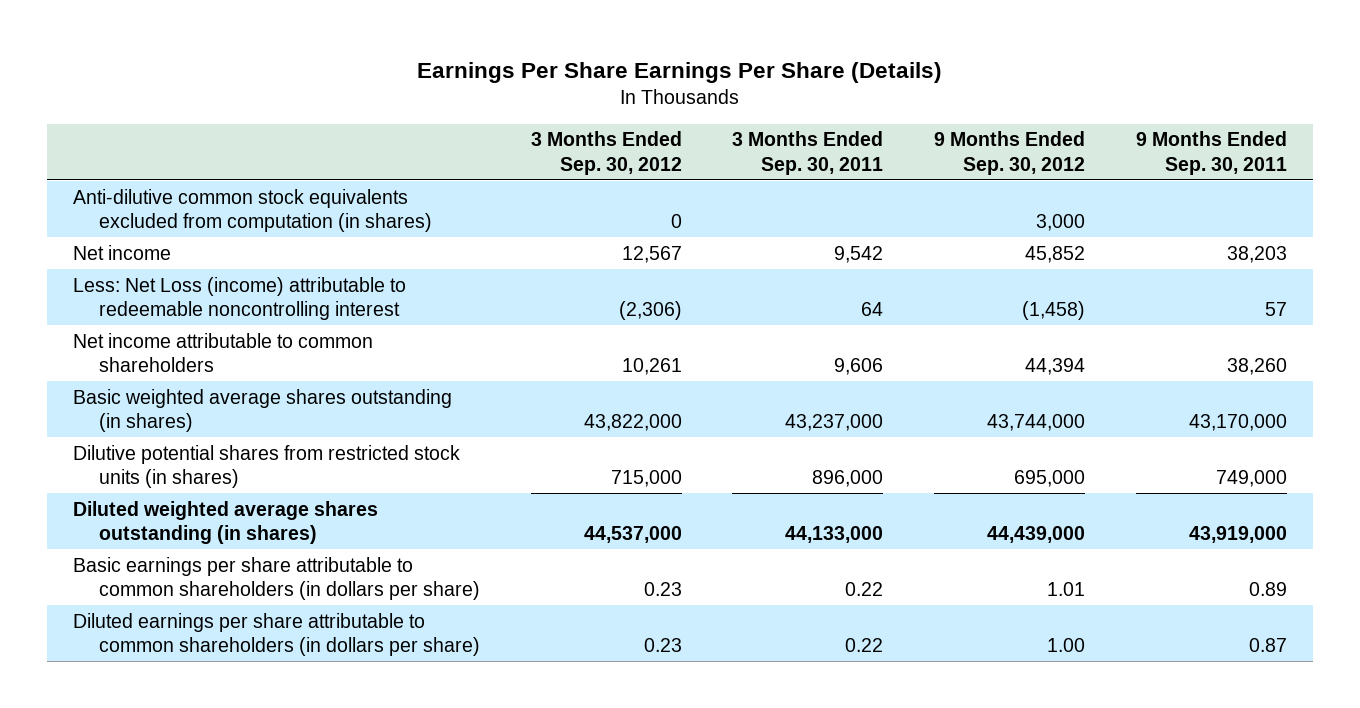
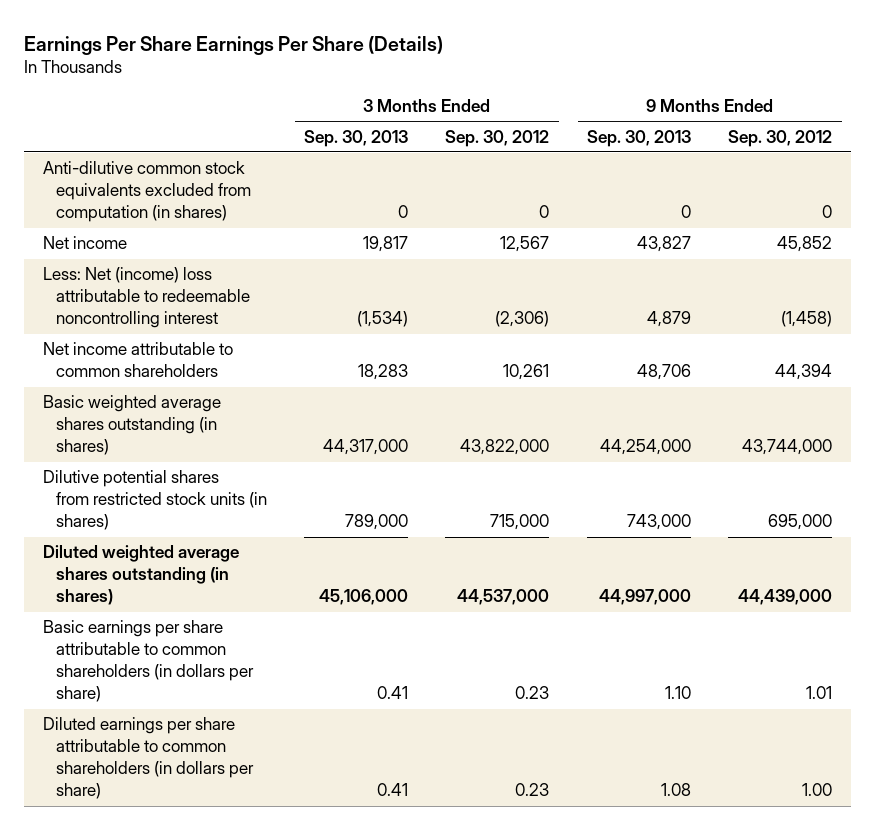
- | 3 Months Ended Sep. 30, 2012 | 3 Months Ended Sep. 30, 2011 | 9 Months Ended Sep. 30, 2012 | 9 Months Ended Sep. 30, 2011
+ | 3 Months Ended Sep. 30, 2013 | 3 Months Ended Sep. 30, 2012 | 9 Months Ended Sep. 30, 2013 | 9 Months Ended Sep. 30, 2012
- Anti-dilutive common stock equivalents excluded from computation (in shares) | 0 | | 3,000 |
+ Anti-dilutive common stock equivalents excluded from computation (in shares) | 0 | 0 | 0 | 0
- Less: Net Loss (income) attributable to redeemable noncontrolling interest | (2,306) | 64 | (1,458) | 57
+ Less: Net (income) loss attributable to redeemable noncontrolling interest | (1,534) | (2,306) | 4,879 | (1,458)

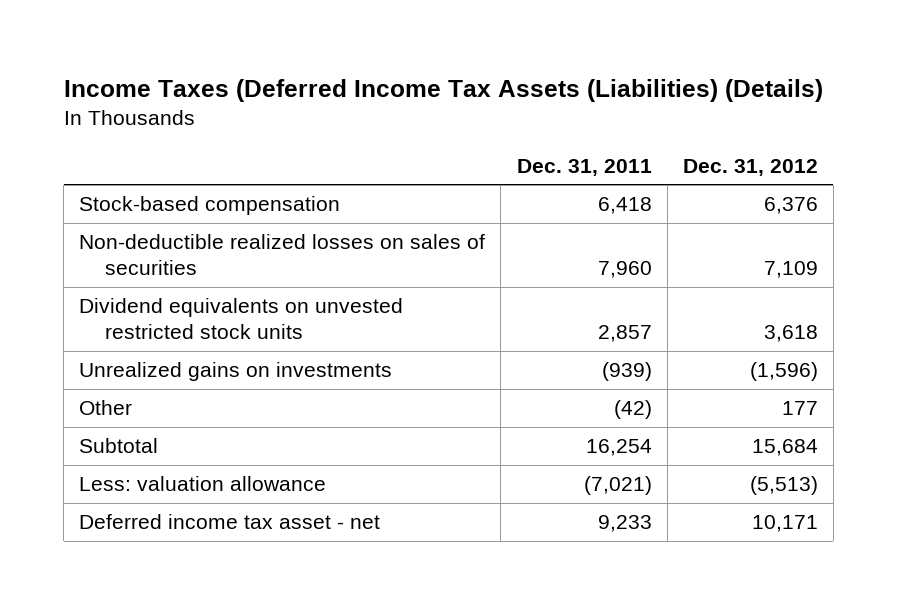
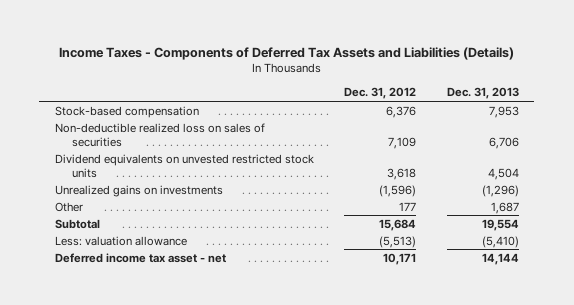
- Income Taxes (Deferred Income Tax Assets (Liabilities) (Details)
+ Income Taxes - Components of Deferred Tax Assets and Liabilities (Details)
- | Dec. 31, 2011 | Dec. 31, 2012
+ | Dec. 31, 2012 | Dec. 31, 2013
- Non-deductible realized losses on sales of securities | 7,960 | 7,109
+ Non-deductible realized loss on sales of securities | 7,109 | 6,706

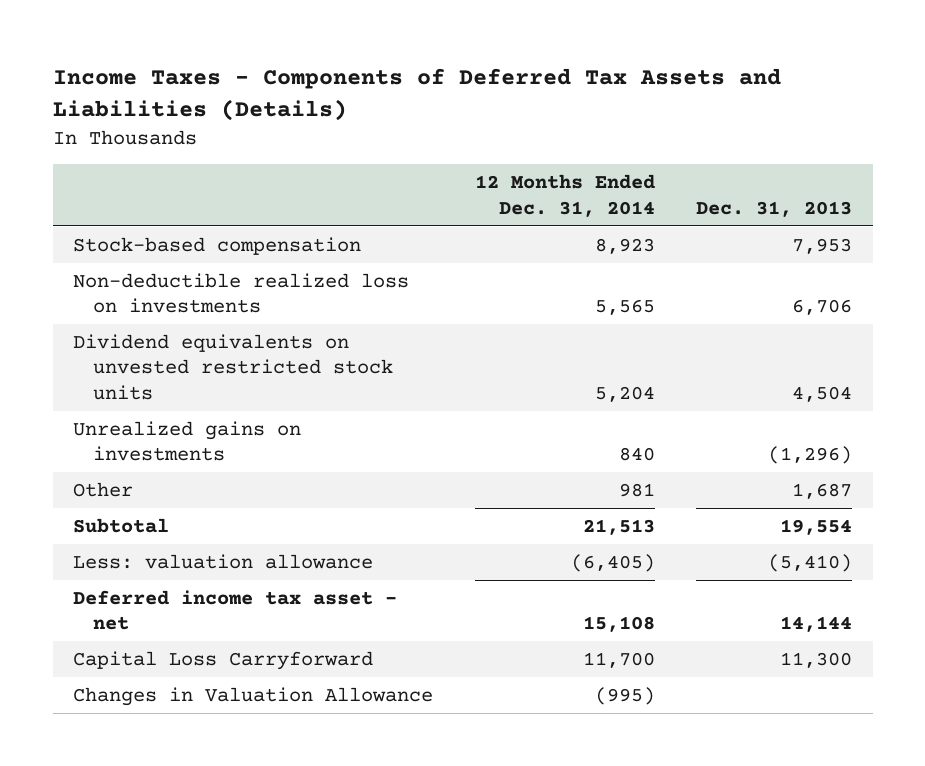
- | Dec. 31, 2012 | Dec. 31, 2013
+ | 12 Months Ended Dec. 31, 2014 | Dec. 31, 2013
- Non-deductible realized loss on sales of securities | 7,109 | 6,706
+ Non-deductible realized loss on investments | 5,565 | 6,706
+ Capital Loss Carryforward | 11,700 | 11,300
+ Changes in Valuation Allowance | (995) |

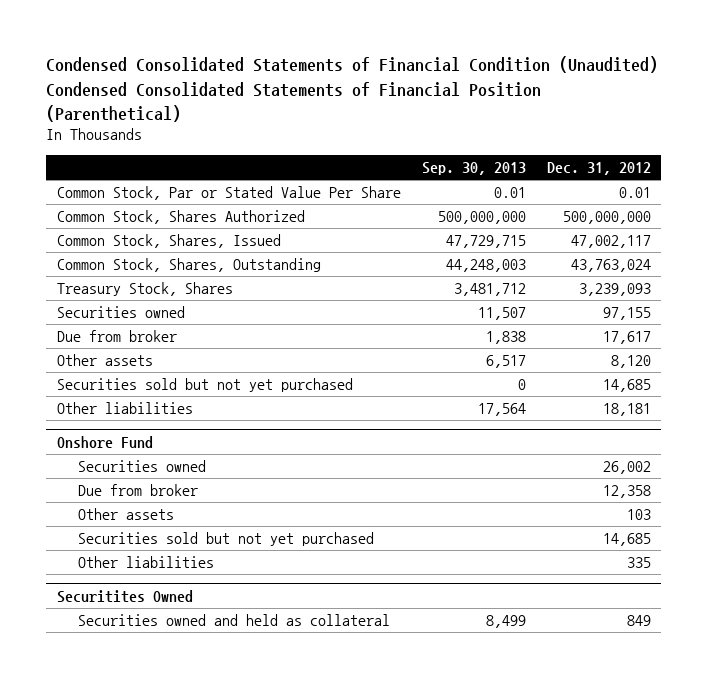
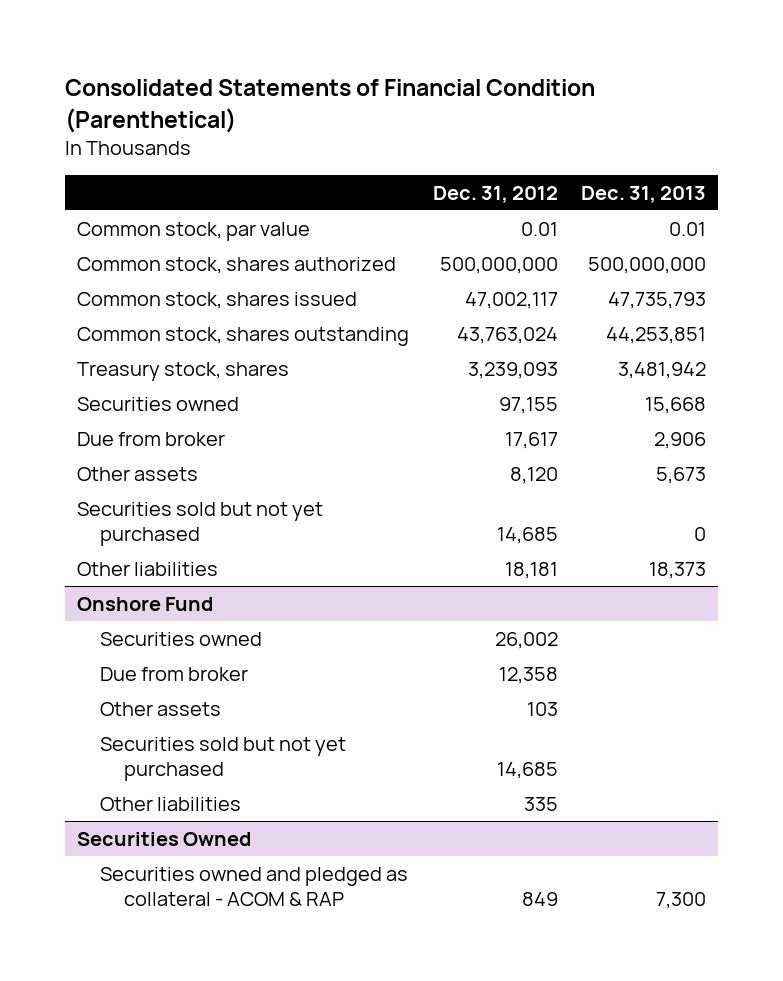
- Condensed Consolidated Statements of Financial Condition (Unaudited) Condensed Consolidated Statements of Financial Position (Parenthetical)
+ Consolidated Statements of Financial Condition (Parenthetical)
- | Sep. 30, 2013 | Dec. 31, 2012
+ | Dec. 31, 2012 | Dec. 31, 2013
- Common Stock, Par or Stated Value Per Share | 0.01 | 0.01
- Common Stock, Shares Authorized | 500,000,000 | 500,000,000
- Common Stock, Shares, Issued | 47,729,715 | 47,002,117
- Common Stock, Shares, Outstanding | 44,248,003 | 43,763,024
- Treasury Stock, Shares | 3,481,712 | 3,239,093
+ Common stock, par value | 0.01 | 0.01
+ Common stock, shares authorized | 500,000,000 | 500,000,000
+ Common stock, shares issued | 47,002,117 | 47,735,793
+ Common stock, shares outstanding | 43,763,024 | 44,253,851
+ Treasury stock, shares | 3,239,093 | 3,481,942
- Securitites Owned
- Securities owned and held as collateral | 8,499 | 849
+ Securities Owned
+ Securities owned and pledged as collateral - ACOM & RAP | 849 | 7,300

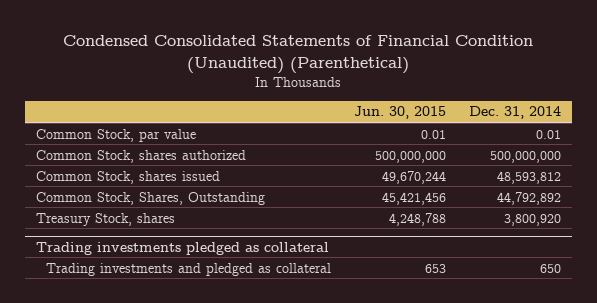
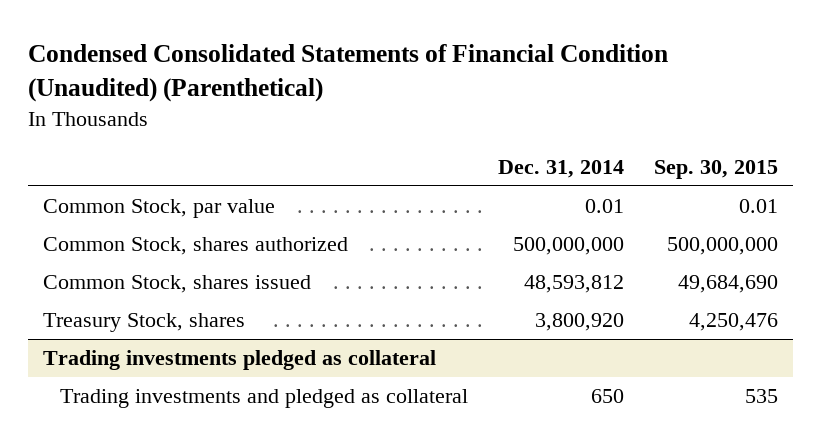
- | Jun. 30, 2015 | Dec. 31, 2014
+ | Dec. 31, 2014 | Sep. 30, 2015
- Common Stock, Shares, Outstanding | 45,421,456 | 44,792,892

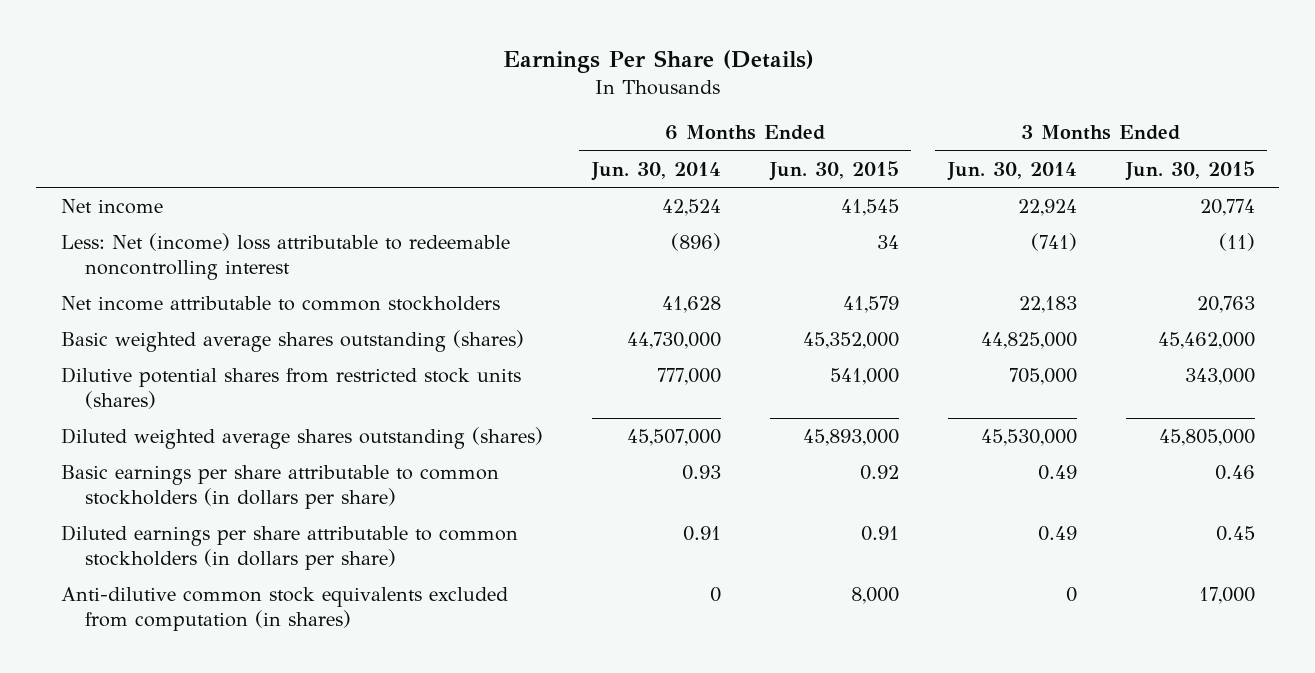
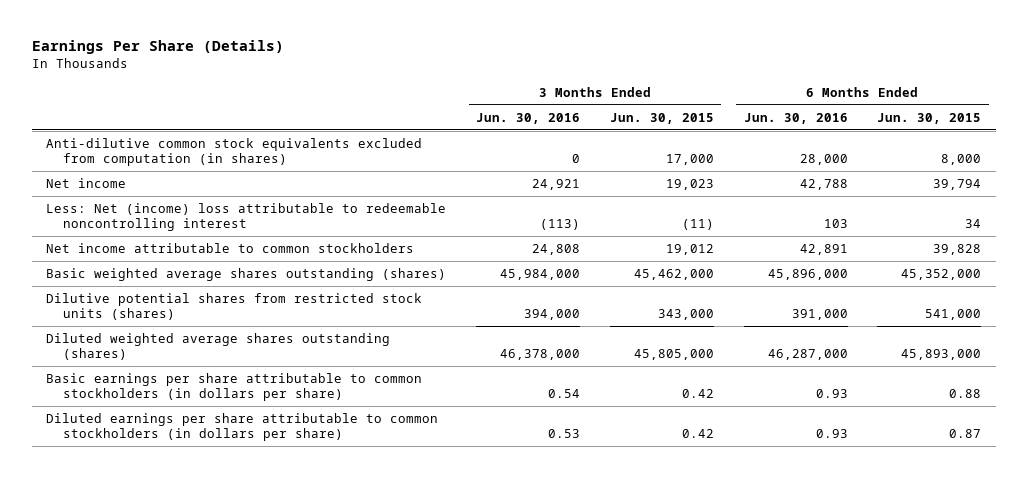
- | 6 Months Ended Jun. 30, 2014 | 6 Months Ended Jun. 30, 2015 | 3 Months Ended Jun. 30, 2014 | 3 Months Ended Jun. 30, 2015
+ | 3 Months Ended Jun. 30, 2016 | 3 Months Ended Jun. 30, 2015 | 6 Months Ended Jun. 30, 2016 | 6 Months Ended Jun. 30, 2015
- Net income | 42,524 | 41,545 | 22,924 | 20,774
moved up: Anti-dilutive common stock equivalents excluded from computation (in shares) | 0 | 17,000 | 28,000 | 8,000
+ Net income | 24,921 | 19,023 | 42,788 | 39,794
- Net income attributable to common stockholders | 41,628 | 41,579 | 22,183 | 20,763
+ Net income attributable to common stockholders | 24,808 | 19,012 | 42,891 | 39,828
- Basic earnings per share attributable to common stockholders (in dollars per share) | 0.93 | 0.92 | 0.49 | 0.46
- Diluted earnings per share attributable to common stockholders (in dollars per share) | 0.91 | 0.91 | 0.49 | 0.45
+ Basic earnings per share attributable to common stockholders (in dollars per share) | 0.54 | 0.42 | 0.93 | 0.88
+ Diluted earnings per share attributable to common stockholders (in dollars per share) | 0.53 | 0.42 | 0.93 | 0.87

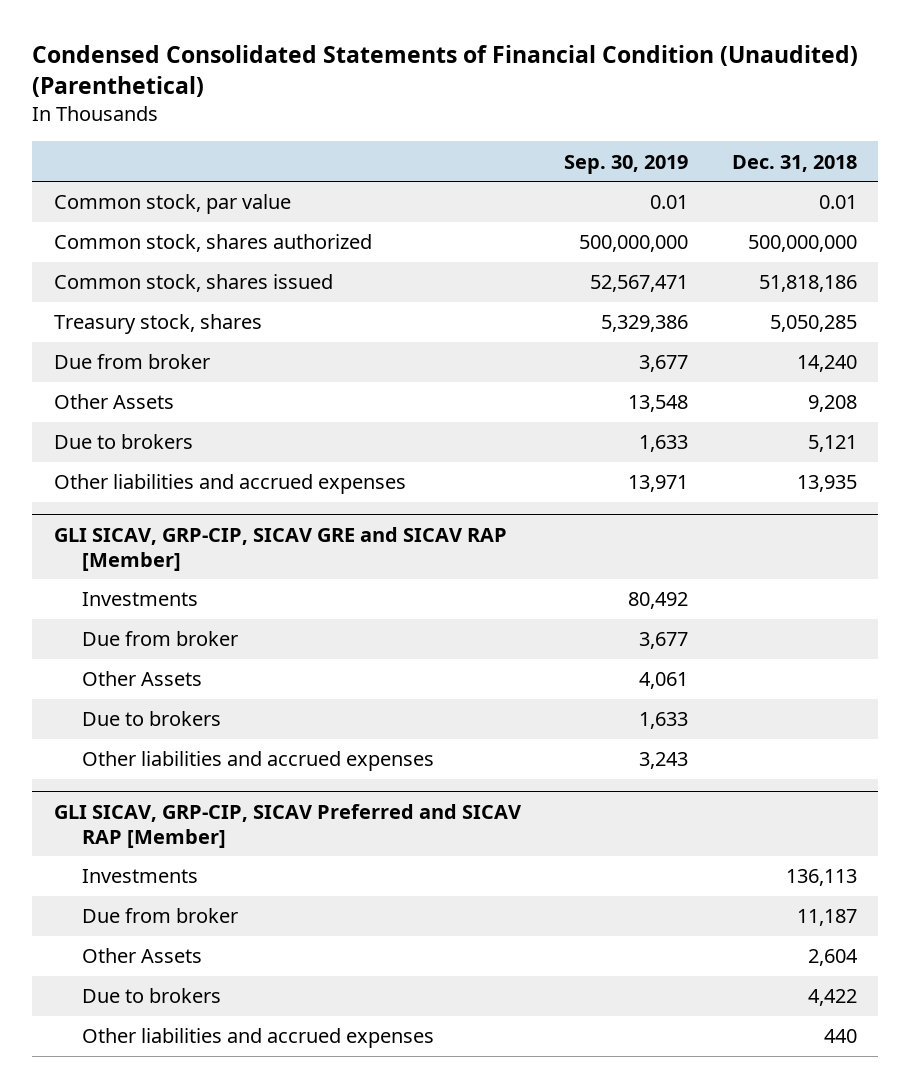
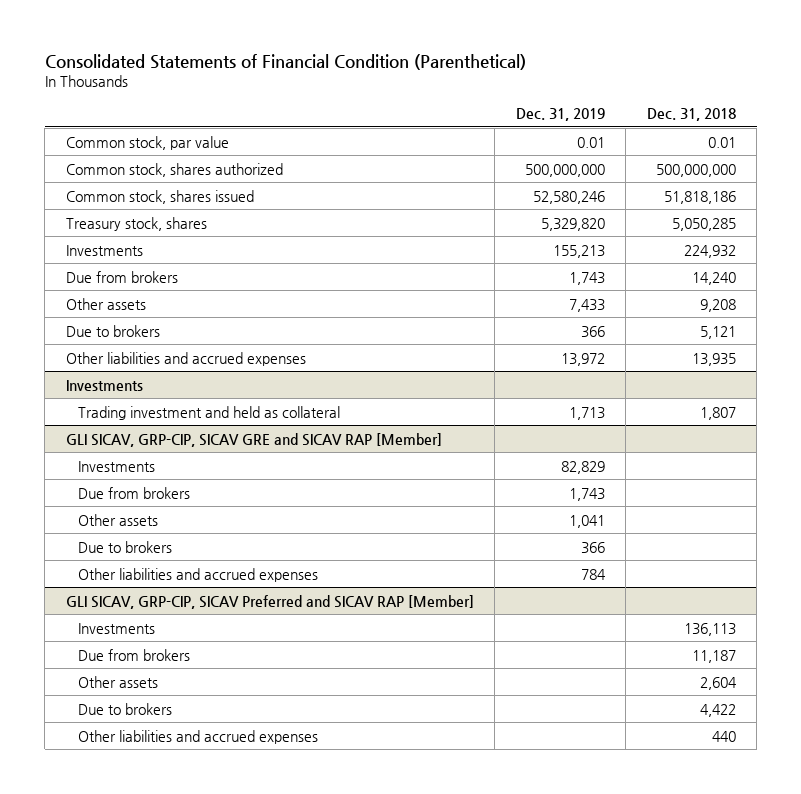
- Condensed Consolidated Statements of Financial Condition (Unaudited) (Parenthetical)
+ Consolidated Statements of Financial Condition (Parenthetical)
- | Sep. 30, 2019 | Dec. 31, 2018
+ | Dec. 31, 2019 | Dec. 31, 2018
- Due from broker | 3,677 | 14,240
- Other Assets | 13,548 | 9,208
+ Investments | 155,213 | 224,932
+ Due from brokers | 1,743 | 14,240
+ Other assets | 7,433 | 9,208
+ Investments
+ Trading investment and held as collateral | 1,713 | 1,807
@ GLI SICAV, GRP-CIP, SICAV GRE and SICAV RAP [Member]
- Due from broker | 3,677 |
- Other Assets | 4,061 |
+ Due from brokers | 1,743 |
+ Other assets | 1,041 |
@ GLI SICAV, GRP-CIP, SICAV Preferred and SICAV RAP [Member]
- Due from broker | | 11,187
- Other Assets | | 2,604
+ Due from brokers | | 11,187
+ Other assets | | 2,604

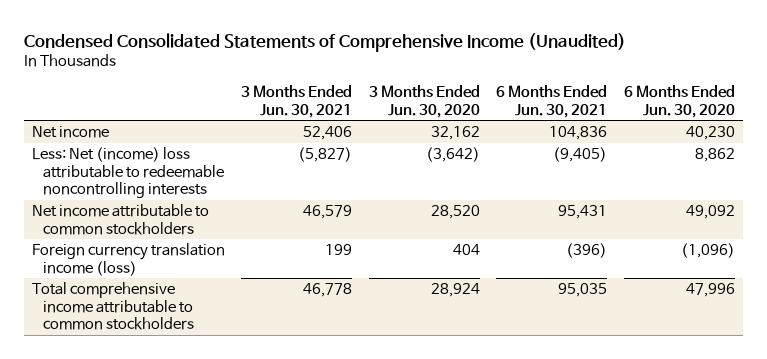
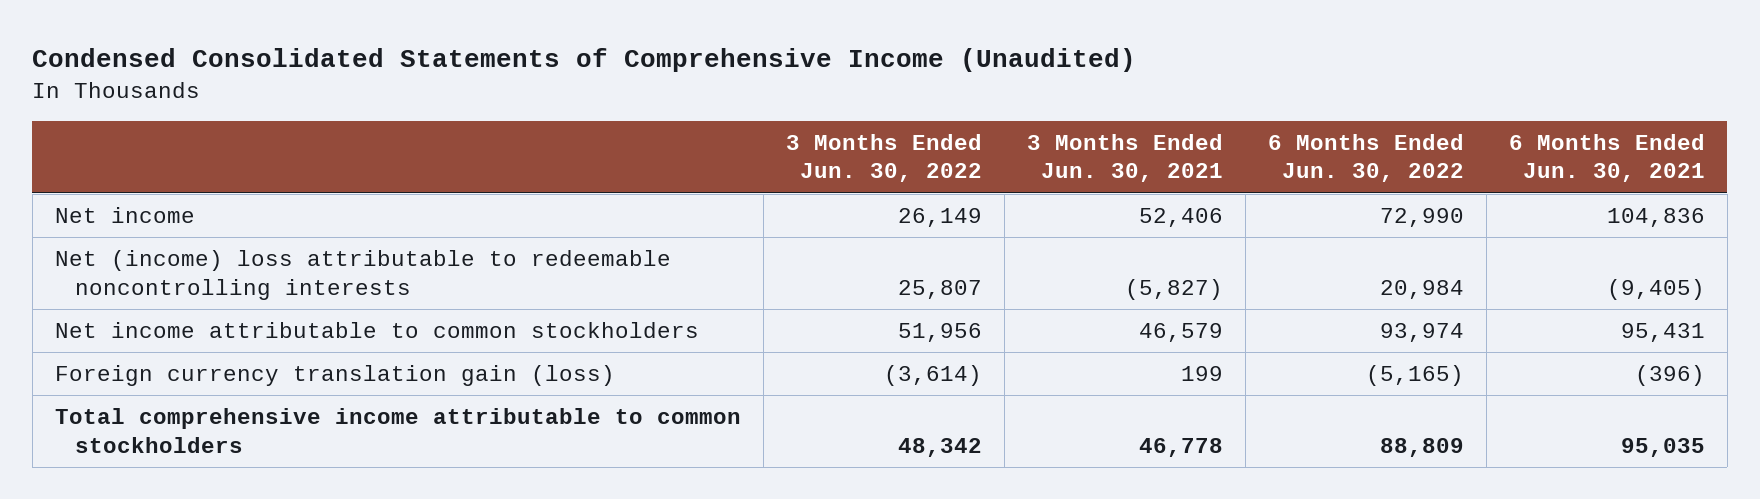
- | 3 Months Ended Jun. 30, 2021 | 3 Months Ended Jun. 30, 2020 | 6 Months Ended Jun. 30, 2021 | 6 Months Ended Jun. 30, 2020
+ | 3 Months Ended Jun. 30, 2022 | 3 Months Ended Jun. 30, 2021 | 6 Months Ended Jun. 30, 2022 | 6 Months Ended Jun. 30, 2021
- Less: Net (income) loss attributable to redeemable noncontrolling interests | (5,827) | (3,642) | (9,405) | 8,862
+ Net (income) loss attributable to redeemable noncontrolling interests | 25,807 | (5,827) | 20,984 | (9,405)
- Foreign currency translation income (loss) | 199 | 404 | (396) | (1,096)
+ Foreign currency translation gain (loss) | (3,614) | 199 | (5,165) | (396)

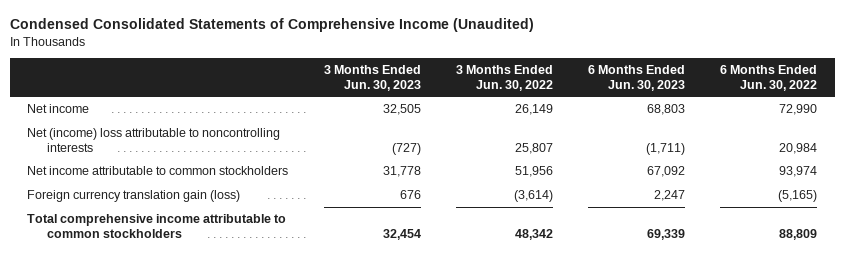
- | 3 Months Ended Jun. 30, 2022 | 3 Months Ended Jun. 30, 2021 | 6 Months Ended Jun. 30, 2022 | 6 Months Ended Jun. 30, 2021
+ | 3 Months Ended Jun. 30, 2023 | 3 Months Ended Jun. 30, 2022 | 6 Months Ended Jun. 30, 2023 | 6 Months Ended Jun. 30, 2022
- Net (income) loss attributable to redeemable noncontrolling interests | 25,807 | (5,827) | 20,984 | (9,405)
+ Net (income) loss attributable to noncontrolling interests | (727) | 25,807 | (1,711) | 20,984

